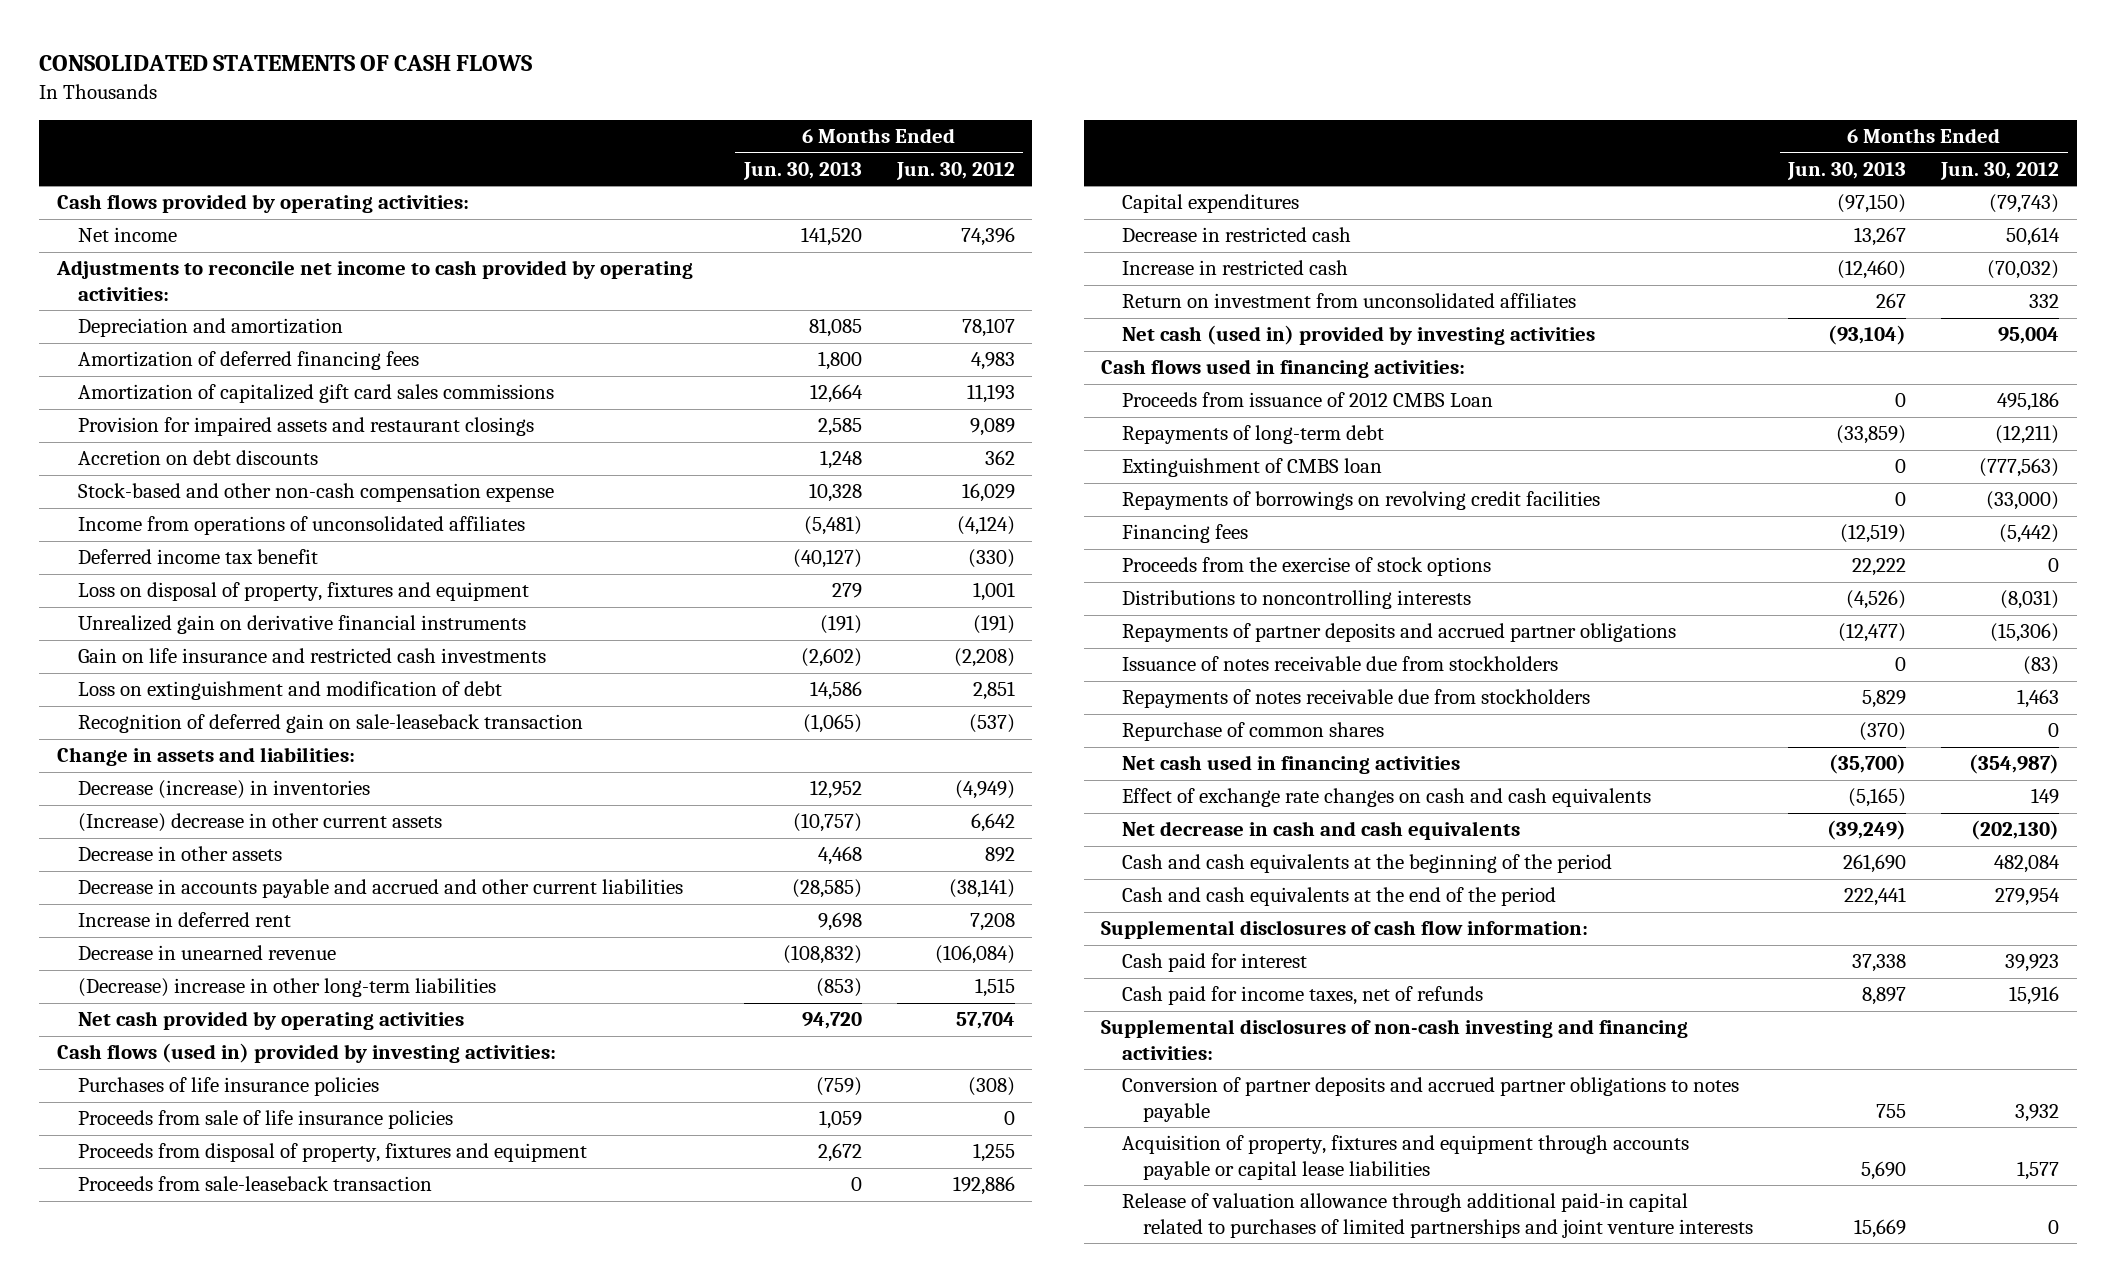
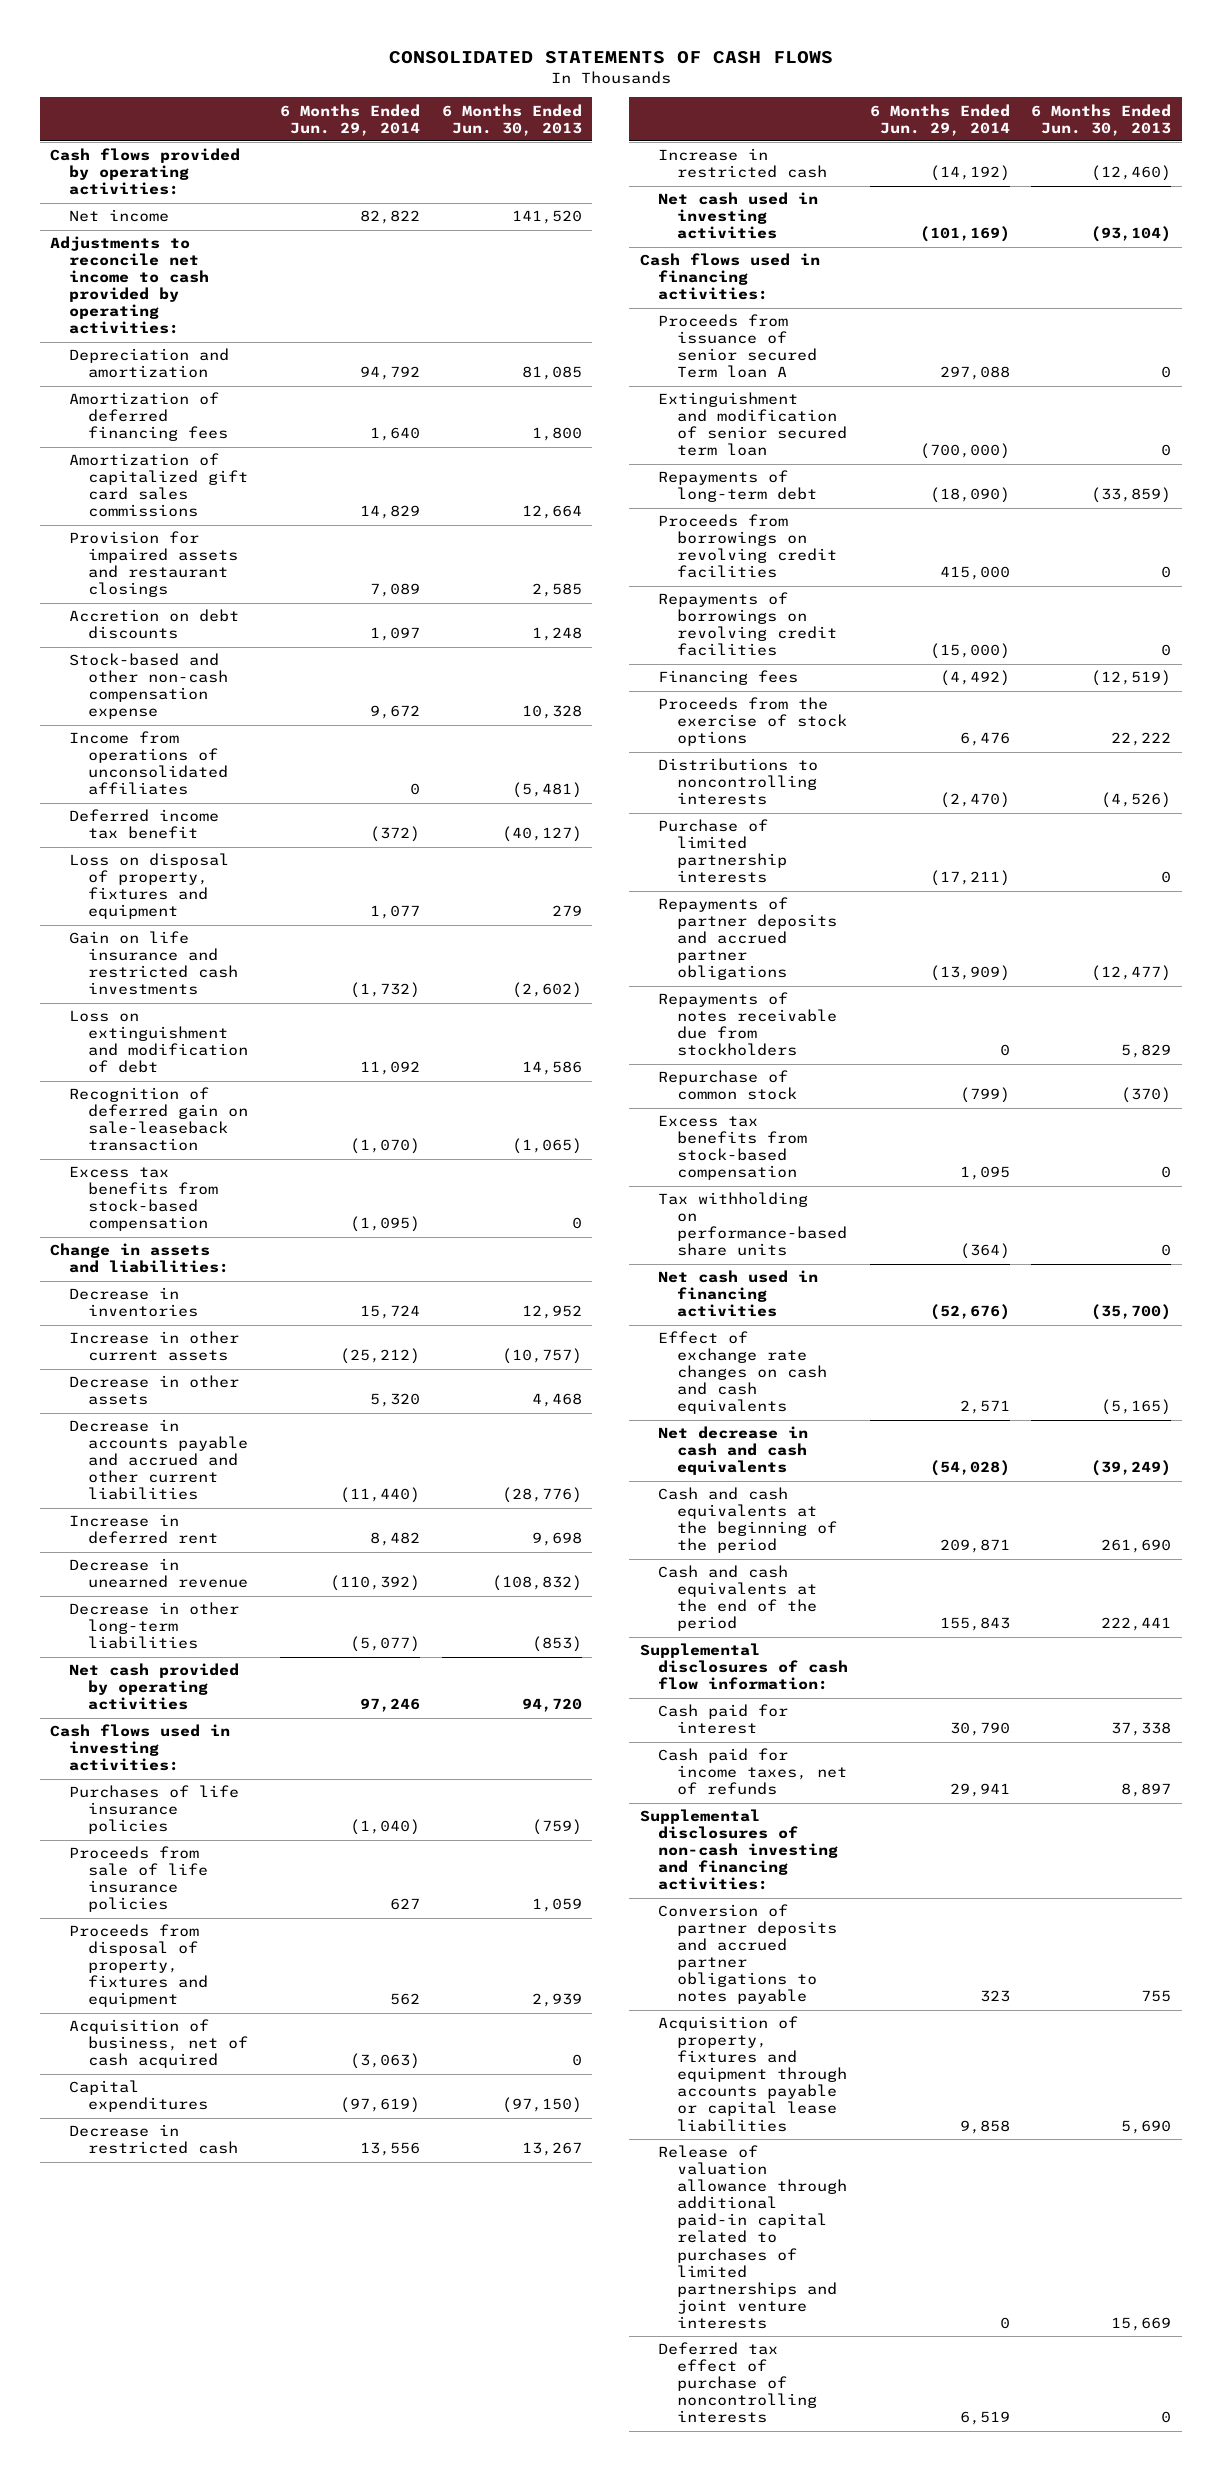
- | 6 Months Ended Jun. 30, 2013 | 6 Months Ended Jun. 30, 2012
+ | 6 Months Ended Jun. 29, 2014 | 6 Months Ended Jun. 30, 2013
- Unrealized gain on derivative financial instruments | (191) | (191)
+ Excess tax benefits from stock-based compensation | (1,095) | 0
- Decrease (increase) in inventories | 12,952 | (4,949)
- (Increase) decrease in other current assets | (10,757) | 6,642
+ Decrease in inventories | 15,724 | 12,952
+ Increase in other current assets | (25,212) | (10,757)
- Decrease in accounts payable and accrued and other current liabilities | (28,585) | (38,141)
+ Decrease in accounts payable and accrued and other current liabilities | (11,440) | (28,776)
- (Decrease) increase in other long-term liabilities | (853) | 1,515
+ Decrease in other long-term liabilities | (5,077) | (853)
- Cash flows (used in) provided by investing activities:
+ Cash flows used in investing activities:
- Proceeds from disposal of property, fixtures and equipment | 2,672 | 1,255
- Proceeds from sale-leaseback transaction | 0 | 192,886
+ Proceeds from disposal of property, fixtures and equipment | 562 | 2,939
+ Acquisition of business, net of cash acquired | (3,063) | 0
- Return on investment from unconsolidated affiliates | 267 | 332
- Net cash (used in) provided by investing activities | (93,104) | 95,004
+ Net cash used in investing activities | (101,169) | (93,104)
- Proceeds from issuance of 2012 CMBS Loan | 0 | 495,186
+ Proceeds from issuance of senior secured Term loan A | 297,088 | 0
+ Extinguishment and modification of senior secured term loan | (700,000) | 0
- Extinguishment of CMBS loan | 0 | (777,563)
+ Proceeds from borrowings on revolving credit facilities | 415,000 | 0
+ Purchase of limited partnership interests | (17,211) | 0
- Issuance of notes receivable due from stockholders | 0 | (83)
- Repurchase of common shares | (370) | 0
+ Repurchase of common stock | (799) | (370)
+ Excess tax benefits from stock-based compensation | 1,095 | 0
+ Tax withholding on performance-based share units | (364) | 0
+ Deferred tax effect of purchase of noncontrolling interests | 6,519 | 0

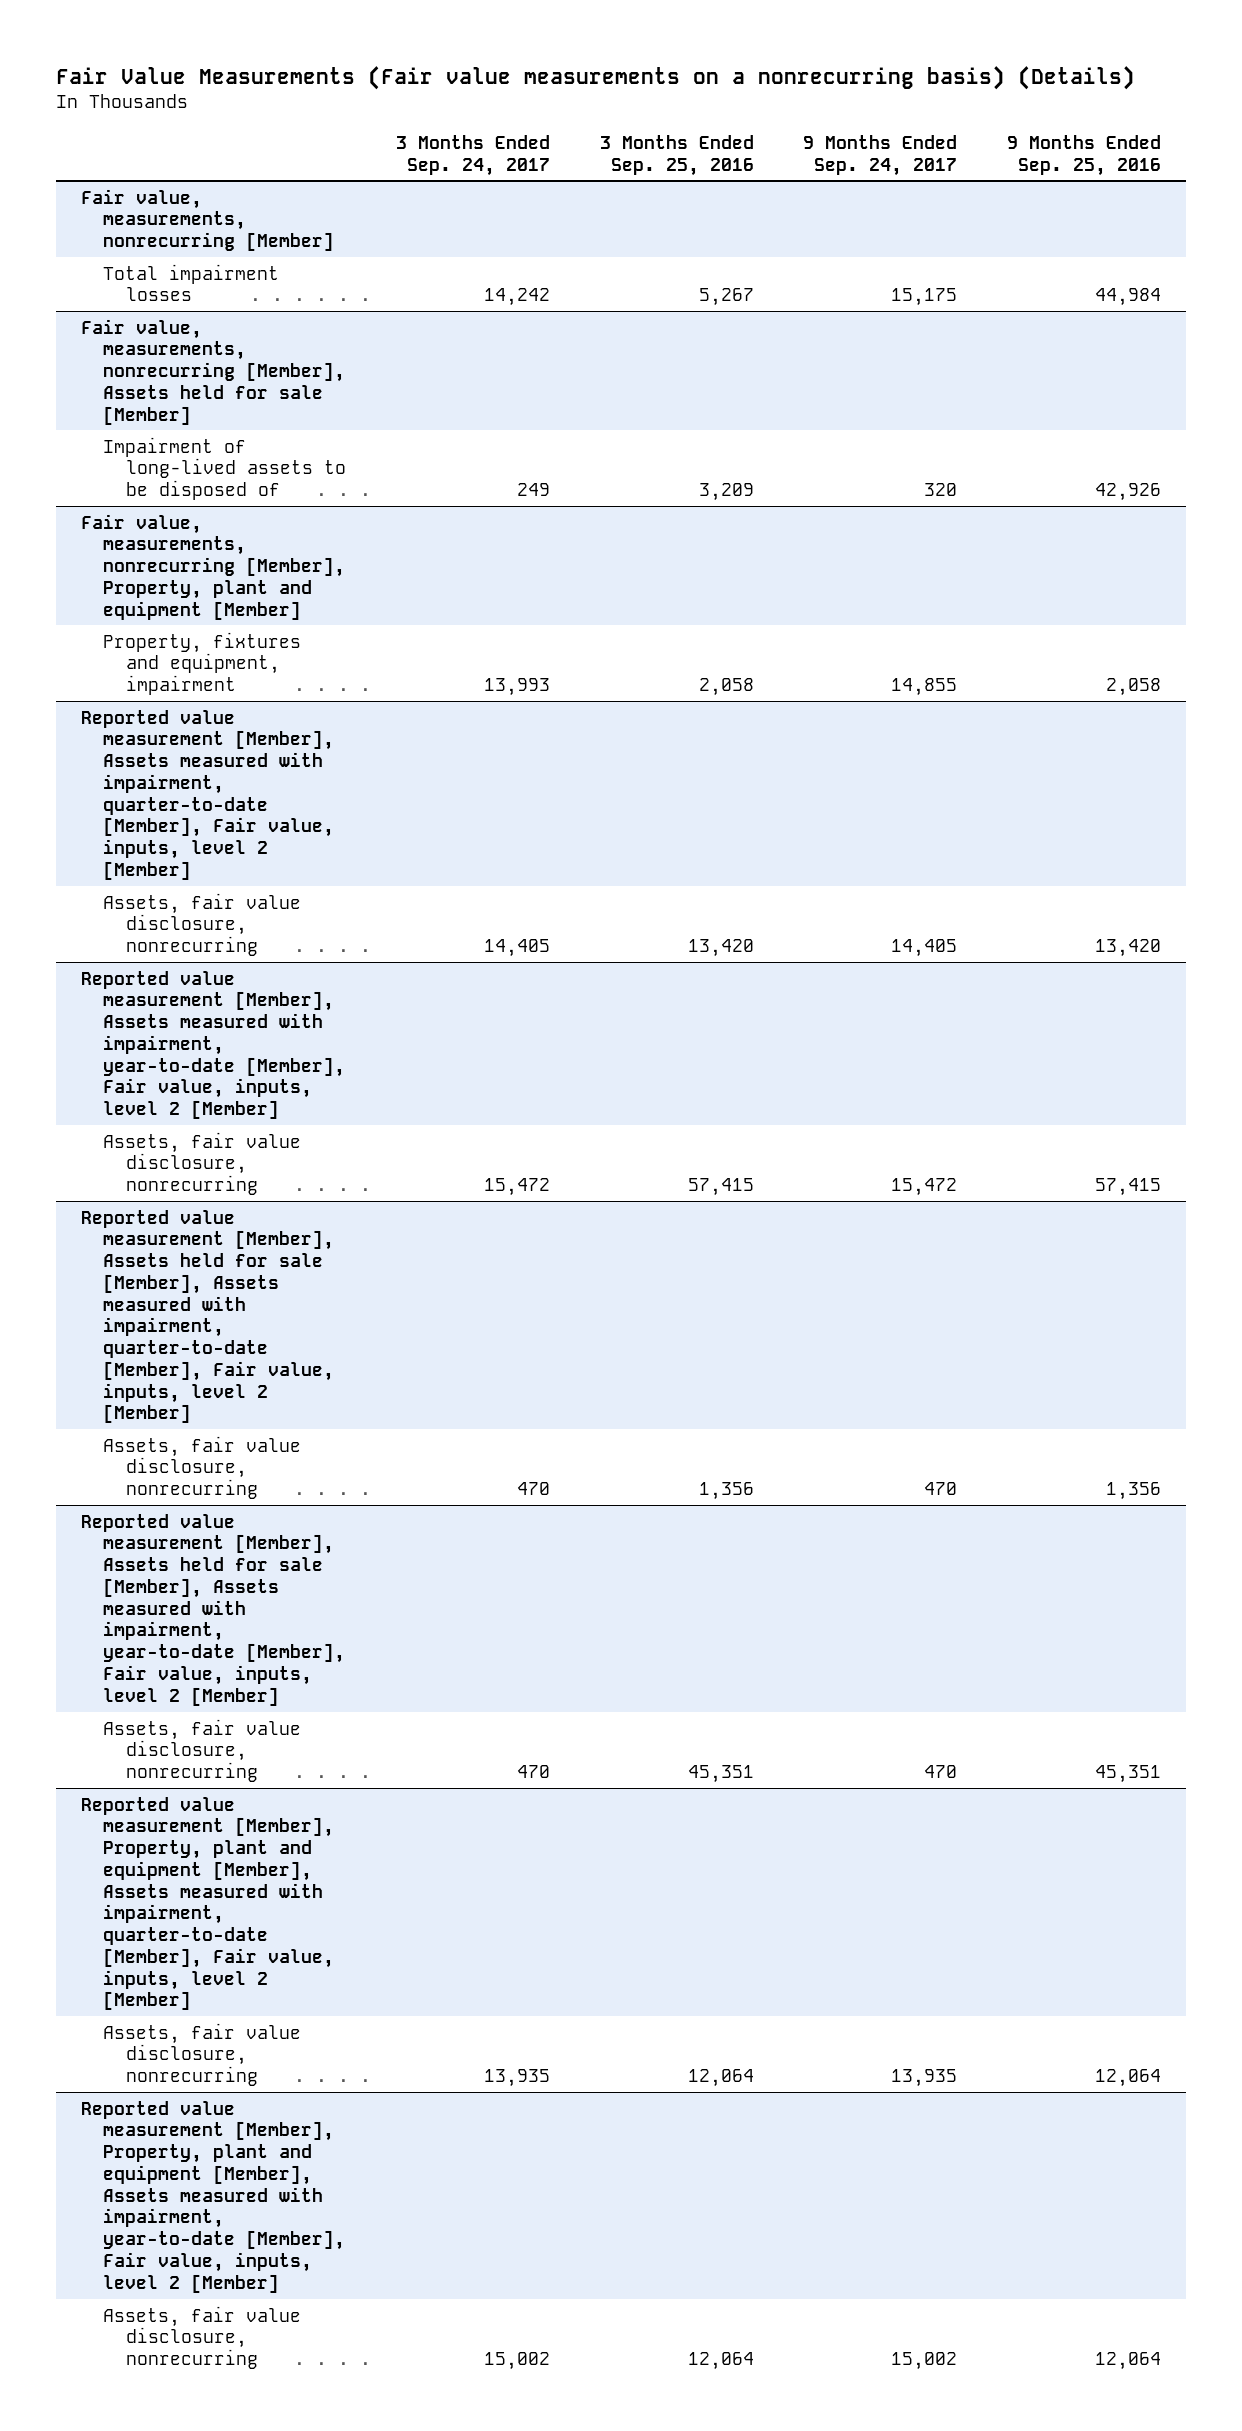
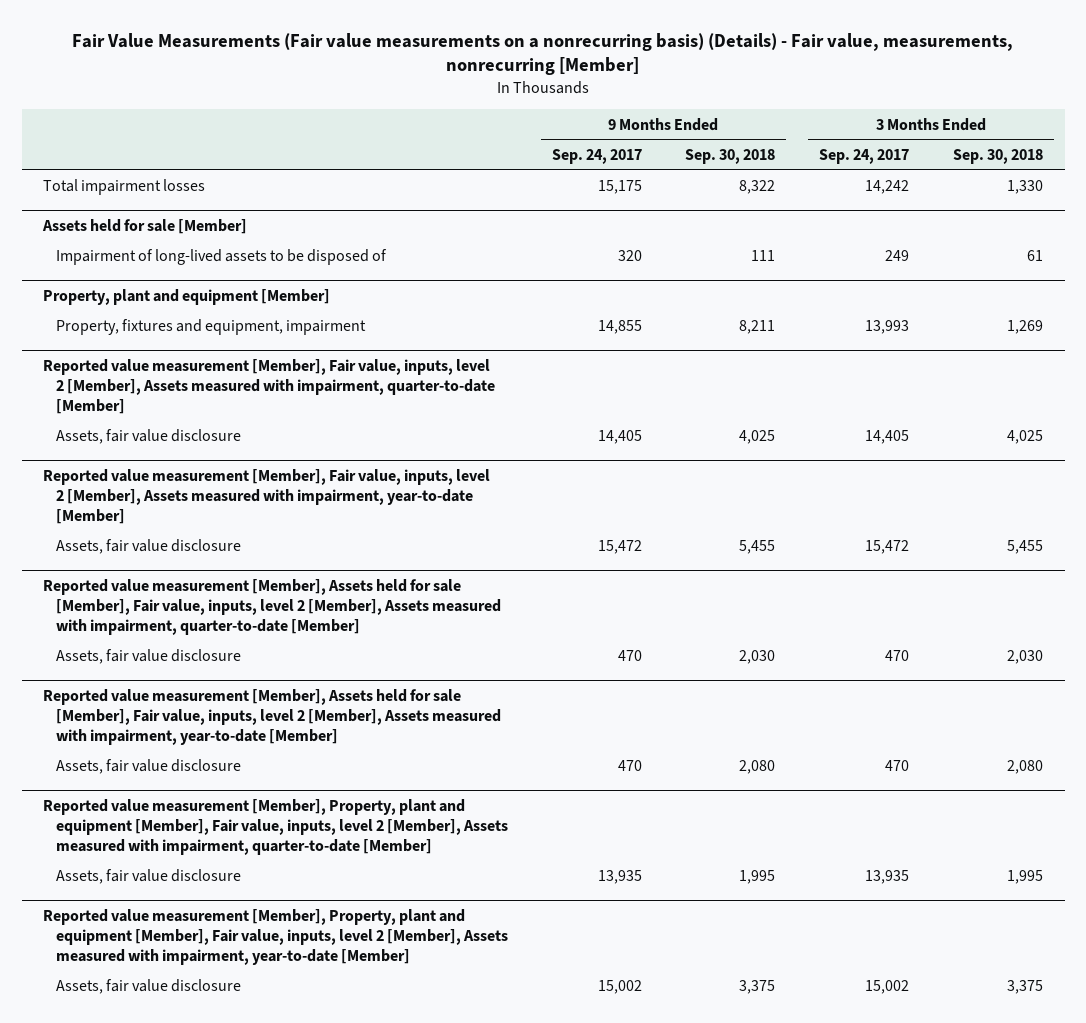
- Fair Value Measurements (Fair value measurements on a nonrecurring basis) (Details)
+ Fair Value Measurements (Fair value measurements on a nonrecurring basis) (Details) - Fair value, measurements, nonrecurring [Member]
- | 3 Months Ended Sep. 24, 2017 | 3 Months Ended Sep. 25, 2016 | 9 Months Ended Sep. 24, 2017 | 9 Months Ended Sep. 25, 2016
+ | 9 Months Ended Sep. 24, 2017 | 9 Months Ended Sep. 30, 2018 | 3 Months Ended Sep. 24, 2017 | 3 Months Ended Sep. 30, 2018
- Fair value, measurements, nonrecurring [Member]
- Fair value, measurements, nonrecurring [Member], Assets held for sale [Member]
+ Assets held for sale [Member]
- Fair value, measurements, nonrecurring [Member], Property, plant and equipment [Member]
+ Property, plant and equipment [Member]
- Reported value measurement [Member], Assets measured with impairment, quarter-to-date [Member], Fair value, inputs, level 2 [Member]
- Assets, fair value disclosure, nonrecurring | 14,405 | 13,420 | 14,405 | 13,420
- Reported value measurement [Member], Assets measured with impairment, year-to-date [Member], Fair value, inputs, level 2 [Member]
- Assets, fair value disclosure, nonrecurring | 15,472 | 57,415 | 15,472 | 57,415
- Reported value measurement [Member], Assets held for sale [Member], Assets measured with impairment, quarter-to-date [Member], Fair value, inputs, level 2 [Member]
- Assets, fair value disclosure, nonrecurring | 470 | 1,356 | 470 | 1,356
- Reported value measurement [Member], Assets held for sale [Member], Assets measured with impairment, year-to-date [Member], Fair value, inputs, level 2 [Member]
- Assets, fair value disclosure, nonrecurring | 470 | 45,351 | 470 | 45,351
- Reported value measurement [Member], Property, plant and equipment [Member], Assets measured with impairment, quarter-to-date [Member], Fair value, inputs, level 2 [Member]
- Assets, fair value disclosure, nonrecurring | 13,935 | 12,064 | 13,935 | 12,064
- Reported value measurement [Member], Property, plant and equipment [Member], Assets measured with impairment, year-to-date [Member], Fair value, inputs, level 2 [Member]
- Assets, fair value disclosure, nonrecurring | 15,002 | 12,064 | 15,002 | 12,064
+ Reported value measurement [Member], Fair value, inputs, level 2 [Member], Assets measured with impairment, quarter-to-date [Member]
+ Assets, fair value disclosure | 14,405 | 4,025 | 14,405 | 4,025
+ Reported value measurement [Member], Fair value, inputs, level 2 [Member], Assets measured with impairment, year-to-date [Member]
+ Assets, fair value disclosure | 15,472 | 5,455 | 15,472 | 5,455
+ Reported value measurement [Member], Assets held for sale [Member], Fair value, inputs, level 2 [Member], Assets measured with impairment, quarter-to-date [Member]
+ Assets, fair value disclosure | 470 | 2,030 | 470 | 2,030
+ Reported value measurement [Member], Assets held for sale [Member], Fair value, inputs, level 2 [Member], Assets measured with impairment, year-to-date [Member]
+ Assets, fair value disclosure | 470 | 2,080 | 470 | 2,080
+ Reported value measurement [Member], Property, plant and equipment [Member], Fair value, inputs, level 2 [Member], Assets measured with impairment, quarter-to-date [Member]
+ Assets, fair value disclosure | 13,935 | 1,995 | 13,935 | 1,995
+ Reported value measurement [Member], Property, plant and equipment [Member], Fair value, inputs, level 2 [Member], Assets measured with impairment, year-to-date [Member]
+ Assets, fair value disclosure | 15,002 | 3,375 | 15,002 | 3,375

